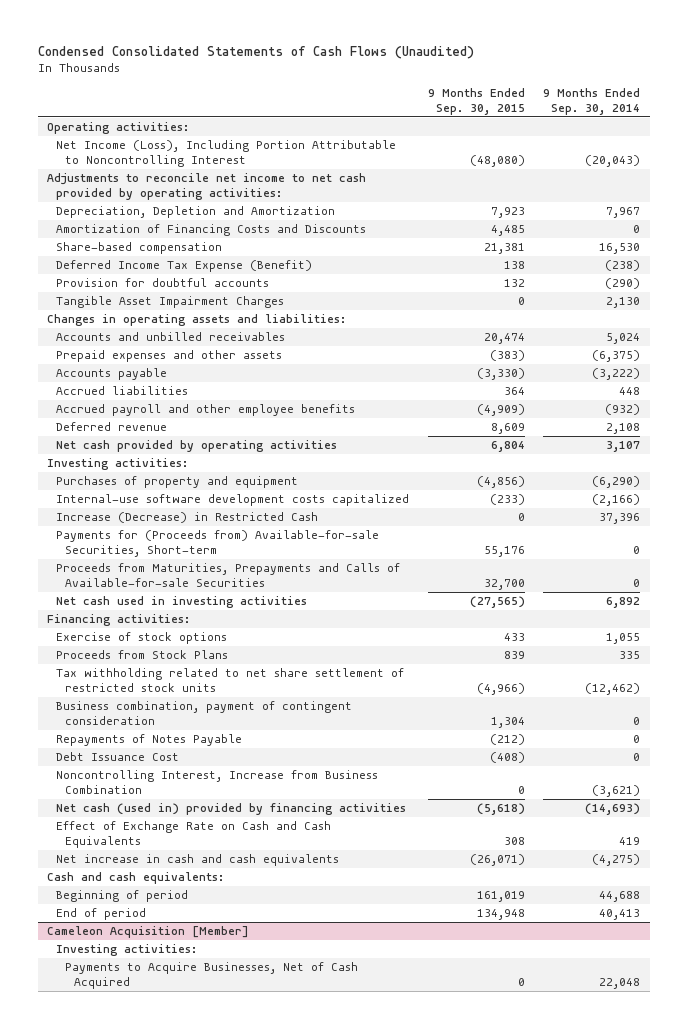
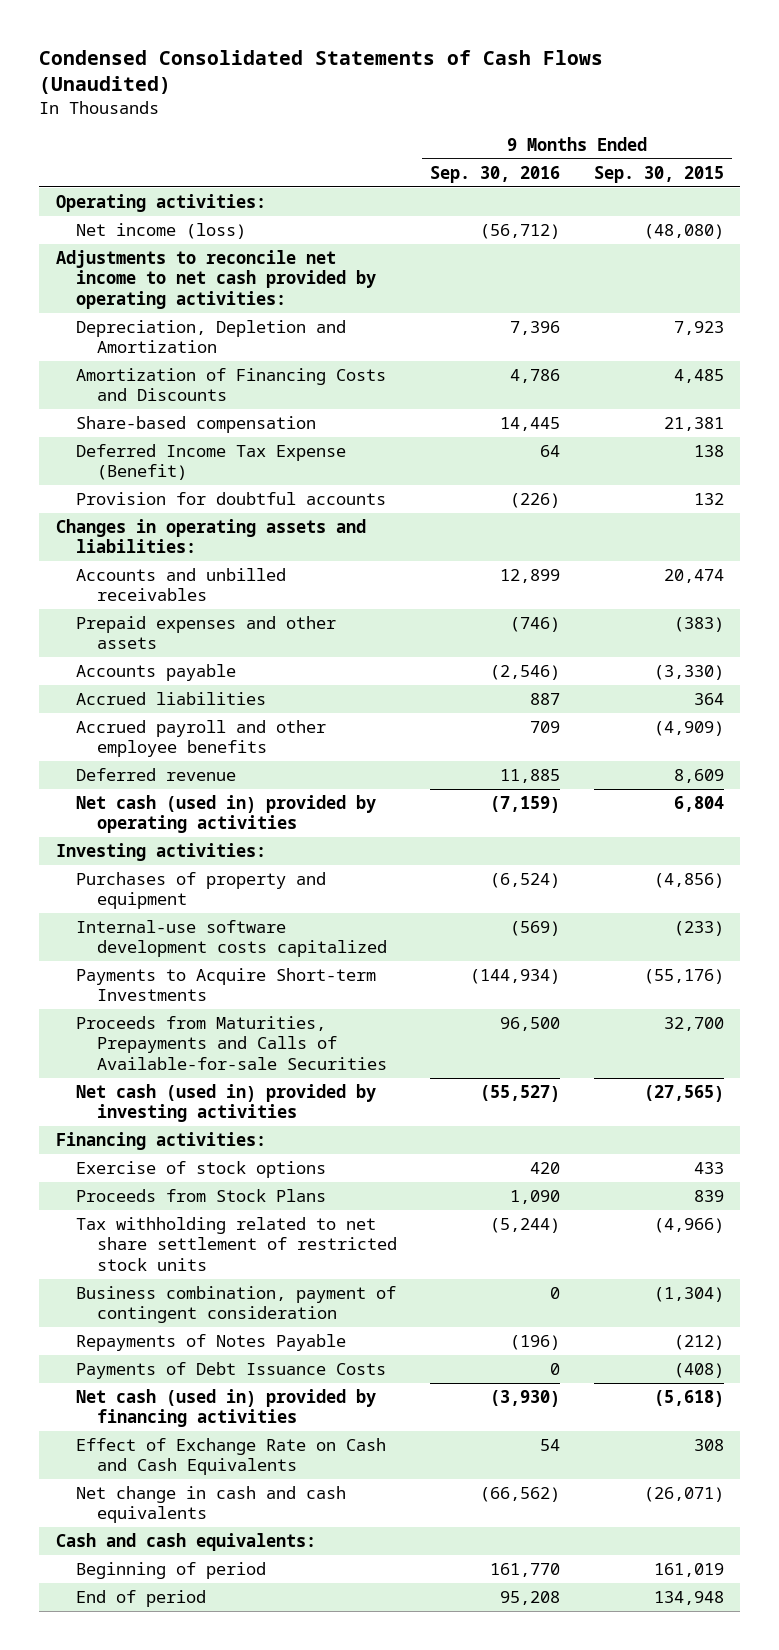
- | 9 Months Ended Sep. 30, 2015 | 9 Months Ended Sep. 30, 2014
+ | 9 Months Ended Sep. 30, 2016 | 9 Months Ended Sep. 30, 2015
- Net Income (Loss), Including Portion Attributable to Noncontrolling Interest | (48,080) | (20,043)
+ Net income (loss) | (56,712) | (48,080)
- Tangible Asset Impairment Charges | 0 | 2,130
- Net cash provided by operating activities | 6,804 | 3,107
+ Net cash (used in) provided by operating activities | (7,159) | 6,804
- Increase (Decrease) in Restricted Cash | 0 | 37,396
- Payments for (Proceeds from) Available-for-sale Securities, Short-term | 55,176 | 0
+ Payments to Acquire Short-term Investments | (144,934) | (55,176)
- Net cash used in investing activities | (27,565) | 6,892
+ Net cash (used in) provided by investing activities | (55,527) | (27,565)
- Business combination, payment of contingent consideration | 1,304 | 0
+ Business combination, payment of contingent consideration | 0 | (1,304)
- Debt Issuance Cost | (408) | 0
- Noncontrolling Interest, Increase from Business Combination | 0 | (3,621)
+ Payments of Debt Issuance Costs | 0 | (408)
- Net increase in cash and cash equivalents | (26,071) | (4,275)
+ Net change in cash and cash equivalents | (66,562) | (26,071)
- Cameleon Acquisition [Member]
- Investing activities:
- Payments to Acquire Businesses, Net of Cash Acquired | 0 | 22,048

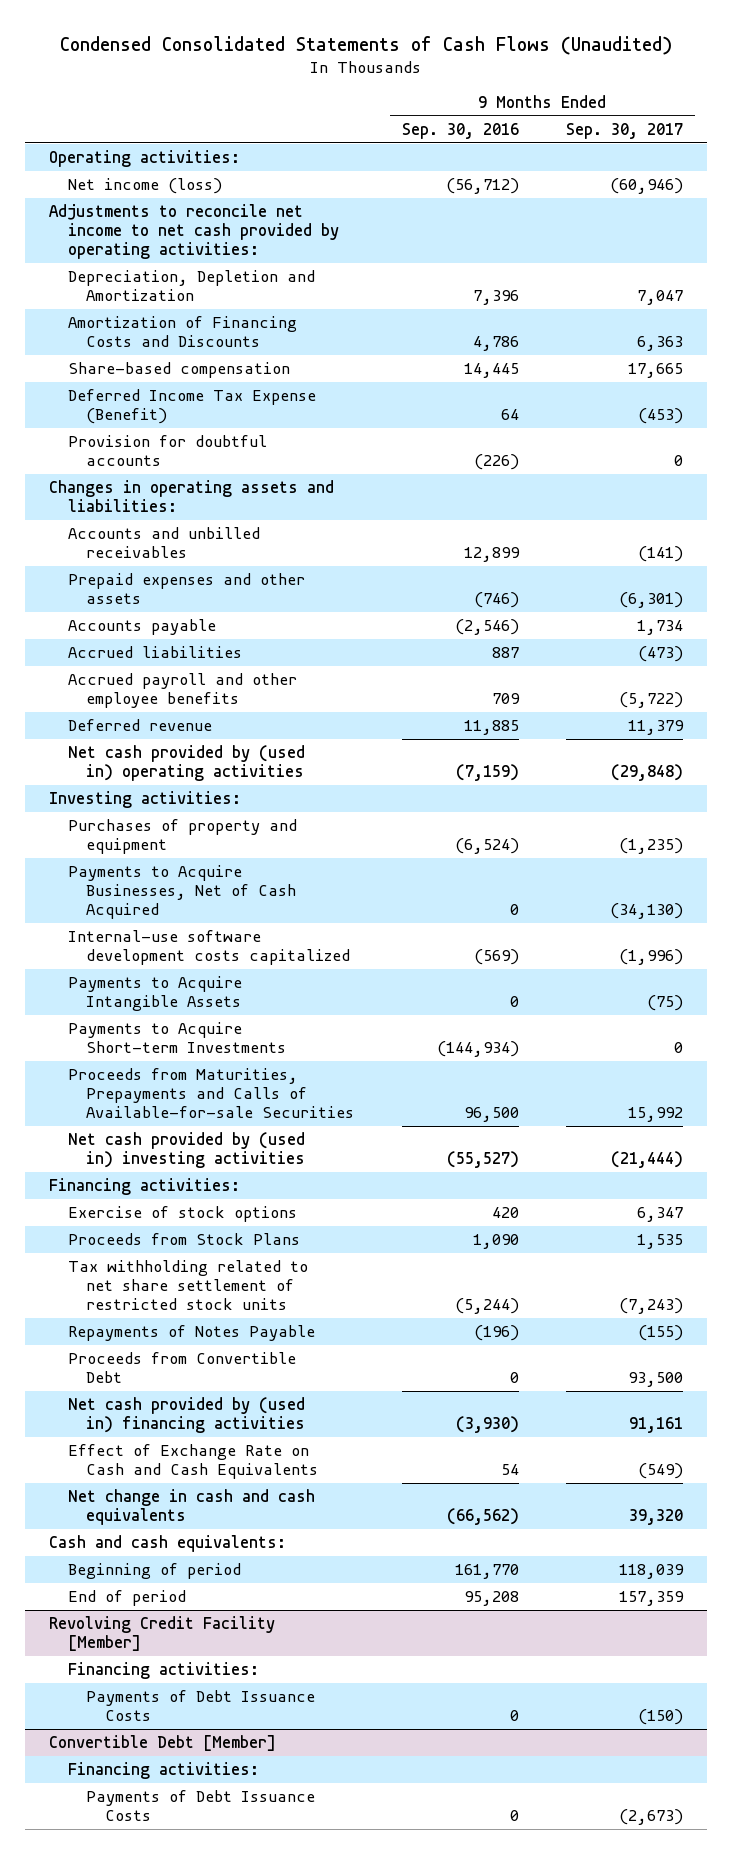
- | 9 Months Ended Sep. 30, 2016 | 9 Months Ended Sep. 30, 2015
+ | 9 Months Ended Sep. 30, 2016 | 9 Months Ended Sep. 30, 2017
- Net cash (used in) provided by operating activities | (7,159) | 6,804
+ Net cash provided by (used in) operating activities | (7,159) | (29,848)
+ Payments to Acquire Businesses, Net of Cash Acquired | 0 | (34,130)
+ Payments to Acquire Intangible Assets | 0 | (75)
- Net cash (used in) provided by investing activities | (55,527) | (27,565)
+ Net cash provided by (used in) investing activities | (55,527) | (21,444)
- Business combination, payment of contingent consideration | 0 | (1,304)
- Payments of Debt Issuance Costs | 0 | (408)
- Net cash (used in) provided by financing activities | (3,930) | (5,618)
+ Proceeds from Convertible Debt | 0 | 93,500
+ Net cash provided by (used in) financing activities | (3,930) | 91,161
+ Revolving Credit Facility [Member]
+ Financing activities:
+ Payments of Debt Issuance Costs | 0 | (150)
+ Convertible Debt [Member]
+ Financing activities:
+ Payments of Debt Issuance Costs | 0 | (2,673)

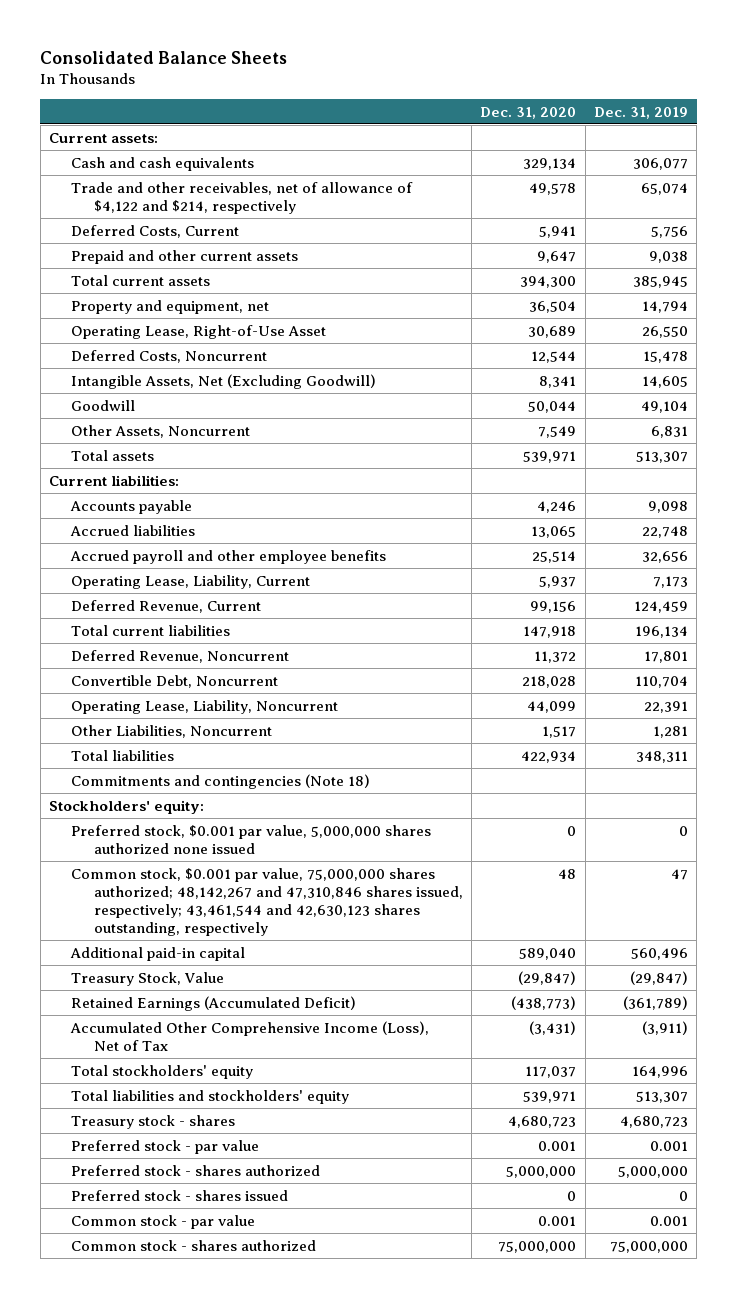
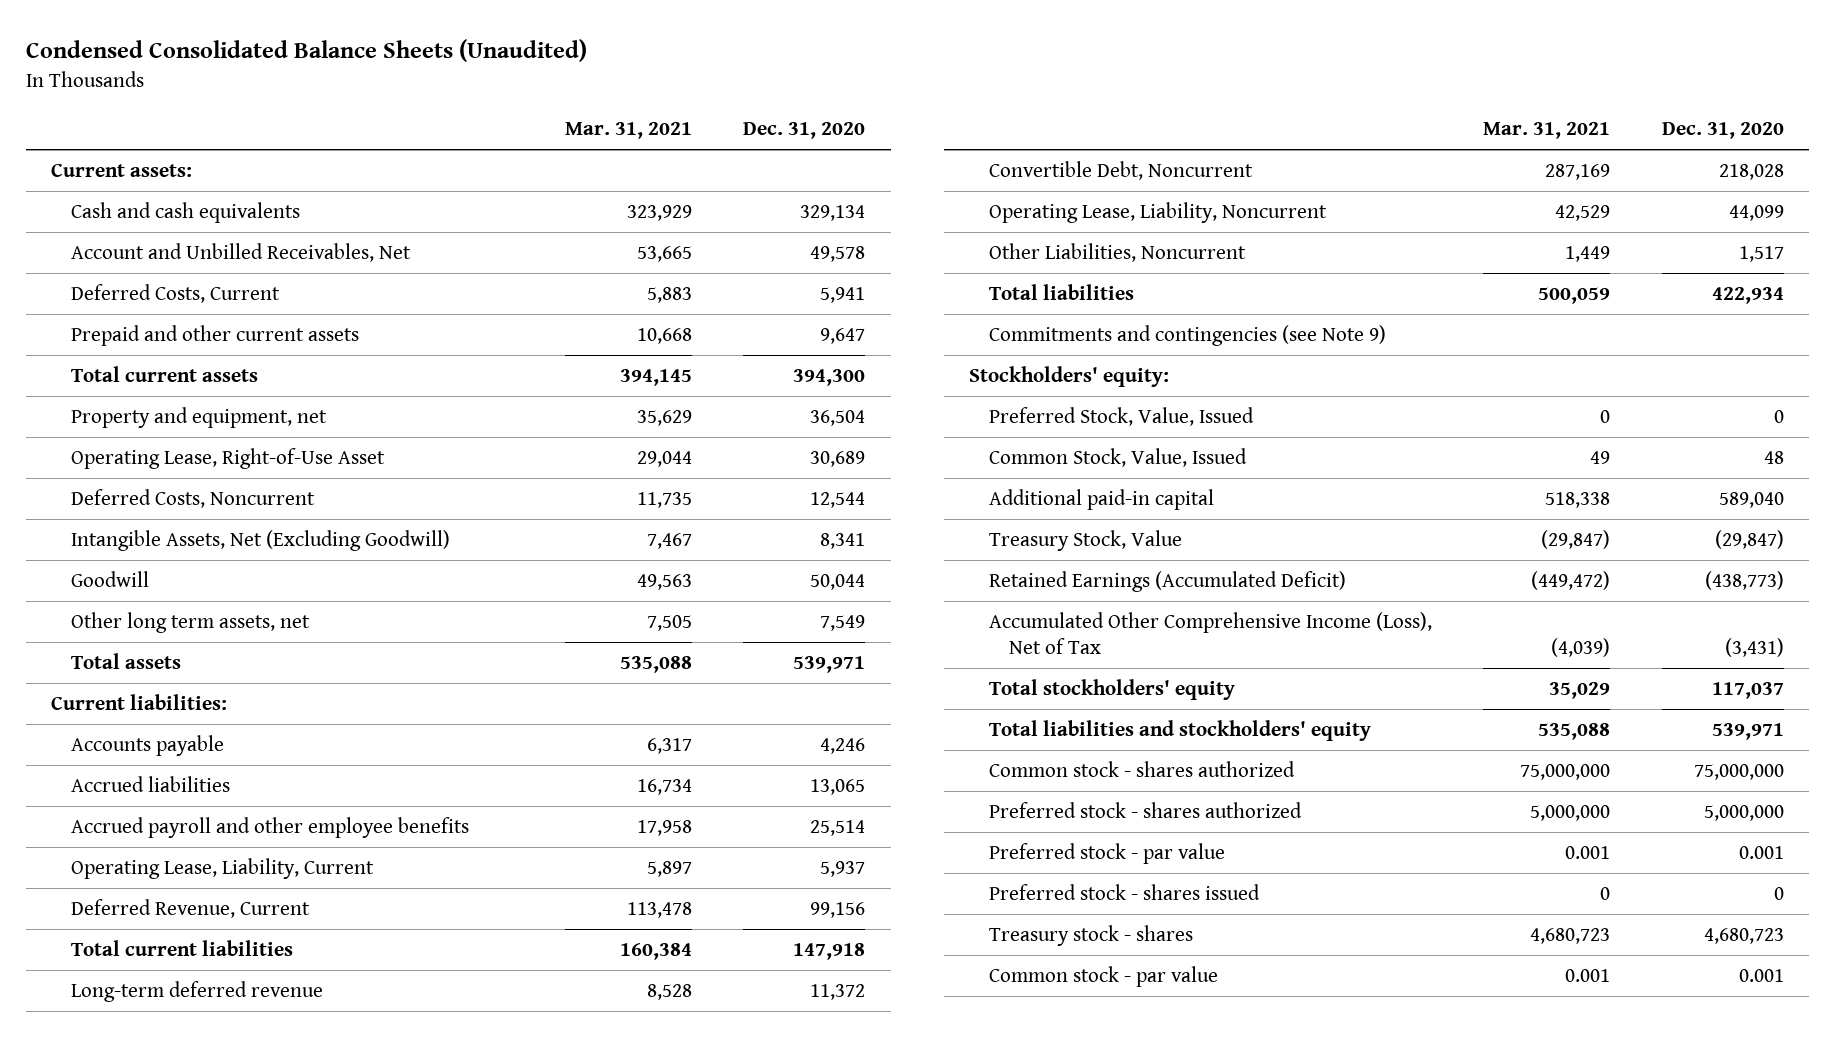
- Consolidated Balance Sheets
+ Condensed Consolidated Balance Sheets (Unaudited)
- | Dec. 31, 2020 | Dec. 31, 2019
+ | Mar. 31, 2021 | Dec. 31, 2020
- Trade and other receivables, net of allowance of $4,122 and $214, respectively | 49,578 | 65,074
+ Account and Unbilled Receivables, Net | 53,665 | 49,578
- Other Assets, Noncurrent | 7,549 | 6,831
+ Other long term assets, net | 7,505 | 7,549
- Deferred Revenue, Noncurrent | 11,372 | 17,801
+ Long-term deferred revenue | 8,528 | 11,372
- Commitments and contingencies (Note 18)
+ Commitments and contingencies (see Note 9)
- Preferred stock, $0.001 par value, 5,000,000 shares authorized none issued | 0 | 0
- Common stock, $0.001 par value, 75,000,000 shares authorized; 48,142,267 and 47,310,846 shares issued, respectively; 43,461,544 and 42,630,123 shares outstanding, respectively | 48 | 47
+ Preferred Stock, Value, Issued | 0 | 0
+ Common Stock, Value, Issued | 49 | 48
moved up: Common stock - shares authorized | 75,000,000 | 75,000,000
moved down: Preferred stock - par value | 0.001 | 0.001
moved down: Treasury stock - shares | 4,680,723 | 4,680,723

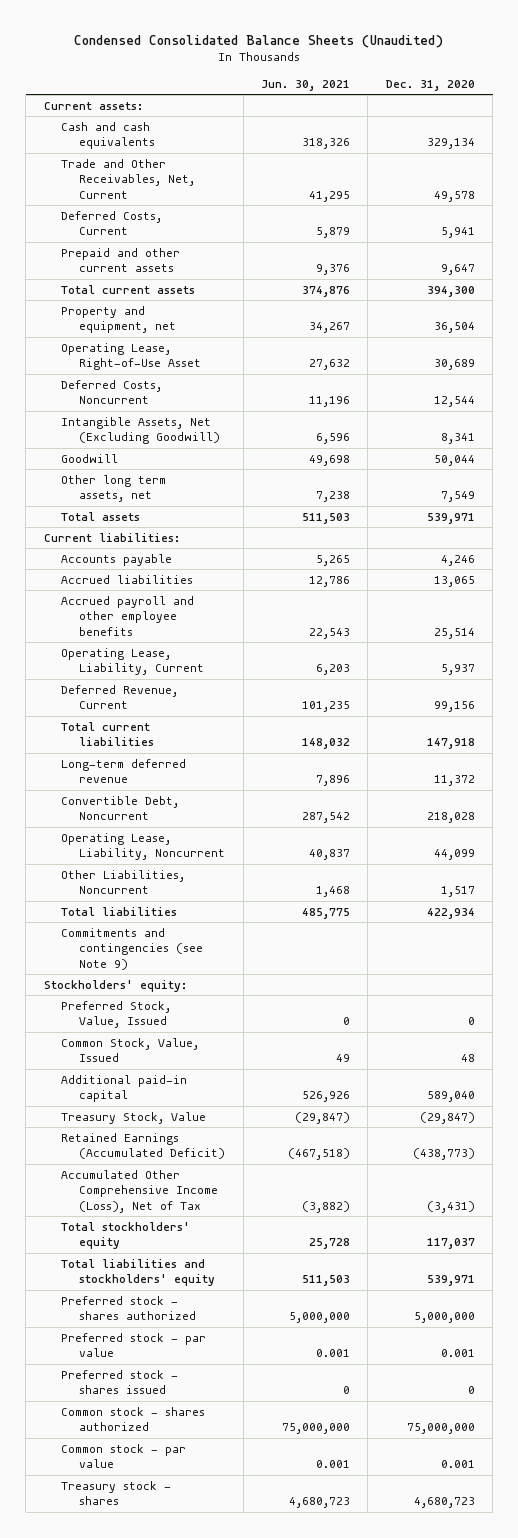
- | Mar. 31, 2021 | Dec. 31, 2020
+ | Jun. 30, 2021 | Dec. 31, 2020
- Account and Unbilled Receivables, Net | 53,665 | 49,578
+ Trade and Other Receivables, Net, Current | 41,295 | 49,578
moved down: Common stock - shares authorized | 75,000,000 | 75,000,000
moved down: Treasury stock - shares | 4,680,723 | 4,680,723

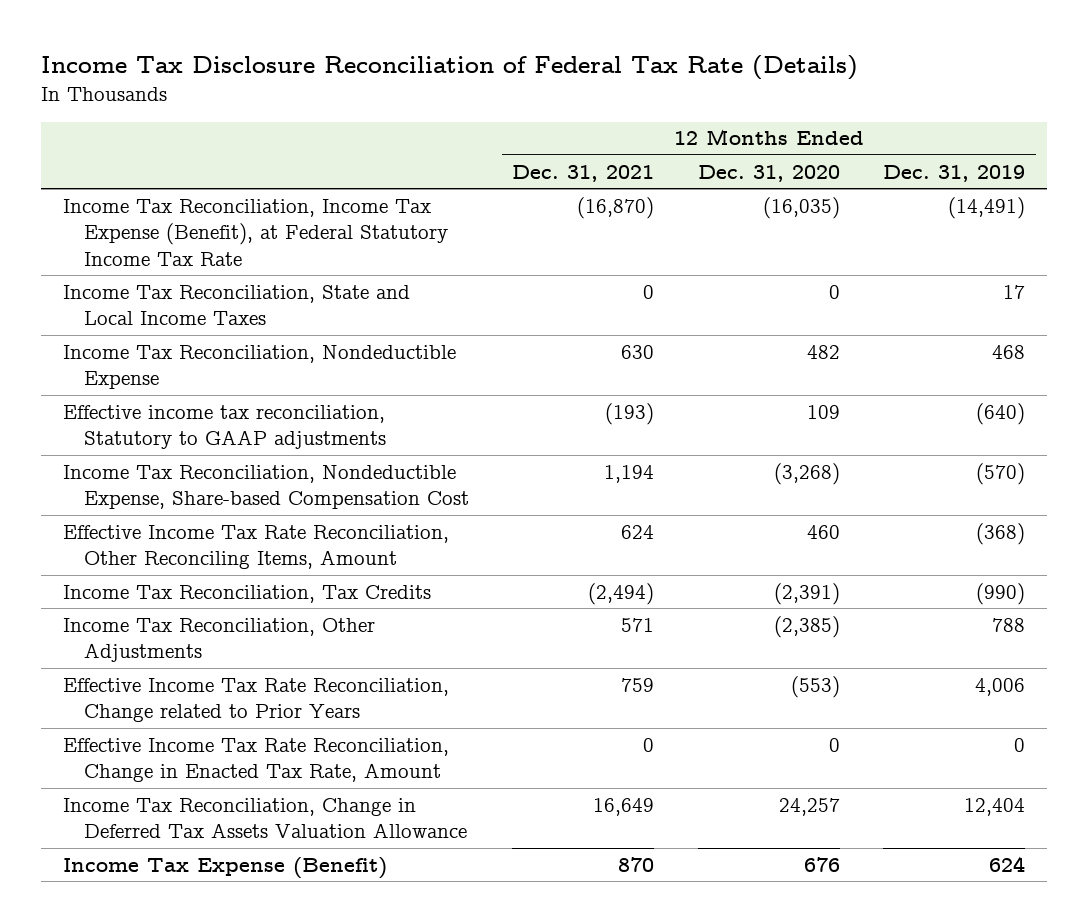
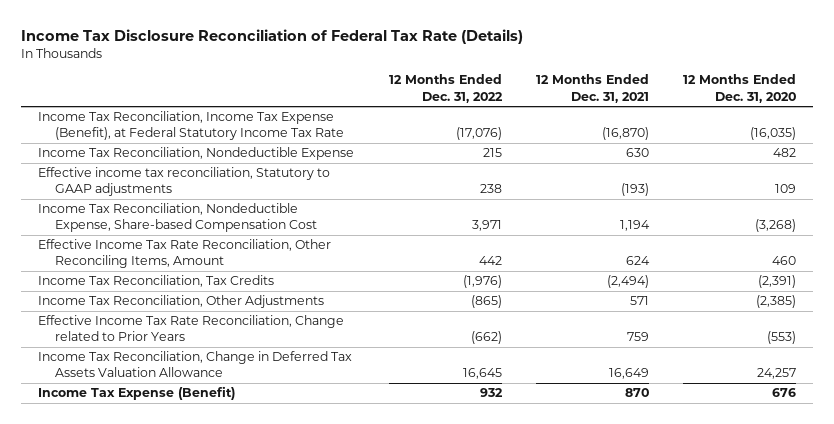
- | 12 Months Ended Dec. 31, 2021 | 12 Months Ended Dec. 31, 2020 | 12 Months Ended Dec. 31, 2019
+ | 12 Months Ended Dec. 31, 2022 | 12 Months Ended Dec. 31, 2021 | 12 Months Ended Dec. 31, 2020
- Income Tax Reconciliation, State and Local Income Taxes | 0 | 0 | 17
- Effective Income Tax Rate Reconciliation, Change in Enacted Tax Rate, Amount | 0 | 0 | 0

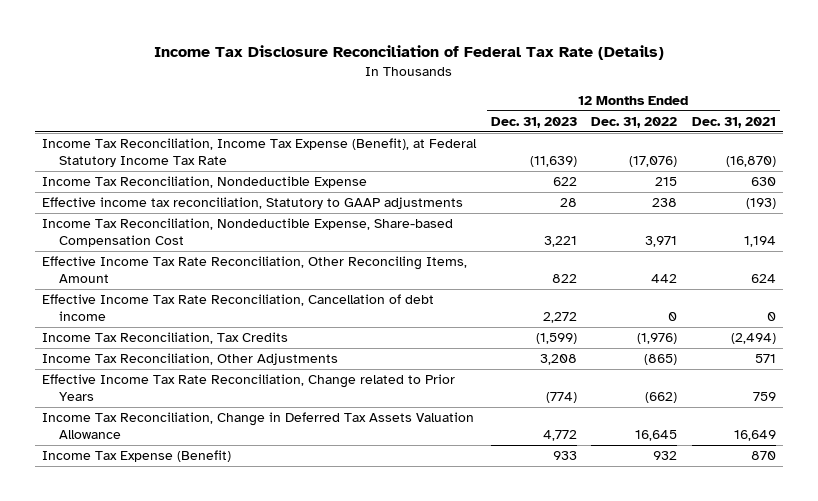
- | 12 Months Ended Dec. 31, 2022 | 12 Months Ended Dec. 31, 2021 | 12 Months Ended Dec. 31, 2020
+ | 12 Months Ended Dec. 31, 2023 | 12 Months Ended Dec. 31, 2022 | 12 Months Ended Dec. 31, 2021
+ Effective Income Tax Rate Reconciliation, Cancellation of debt income | 2,272 | 0 | 0

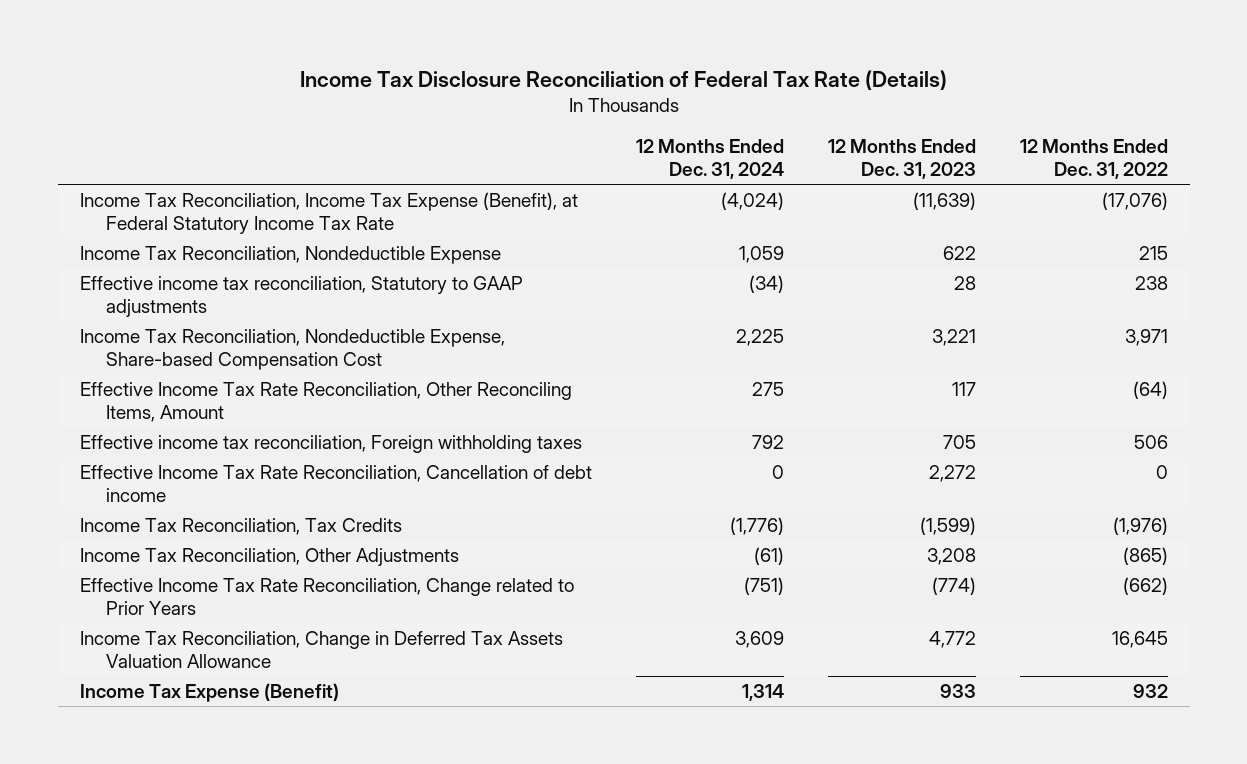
- | 12 Months Ended Dec. 31, 2023 | 12 Months Ended Dec. 31, 2022 | 12 Months Ended Dec. 31, 2021
+ | 12 Months Ended Dec. 31, 2024 | 12 Months Ended Dec. 31, 2023 | 12 Months Ended Dec. 31, 2022
- Effective Income Tax Rate Reconciliation, Other Reconciling Items, Amount | 822 | 442 | 624
+ Effective Income Tax Rate Reconciliation, Other Reconciling Items, Amount | 275 | 117 | (64)
+ Effective income tax reconciliation, Foreign withholding taxes | 792 | 705 | 506

